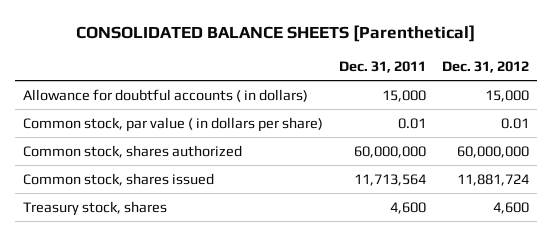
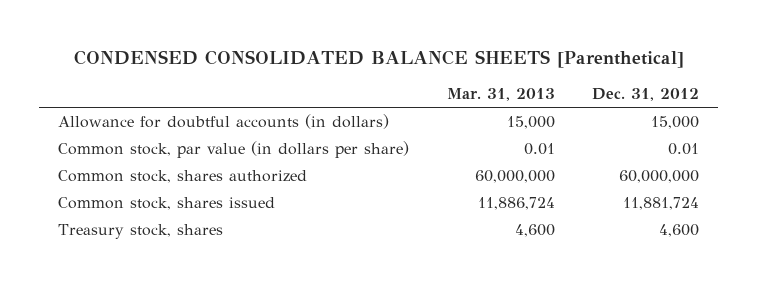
- CONSOLIDATED BALANCE SHEETS [Parenthetical]
+ CONDENSED CONSOLIDATED BALANCE SHEETS [Parenthetical]
- | Dec. 31, 2011 | Dec. 31, 2012
+ | Mar. 31, 2013 | Dec. 31, 2012
- Allowance for doubtful accounts ( in dollars) | 15,000 | 15,000
- Common stock, par value ( in dollars per share) | 0.01 | 0.01
+ Allowance for doubtful accounts (in dollars) | 15,000 | 15,000
+ Common stock, par value (in dollars per share) | 0.01 | 0.01

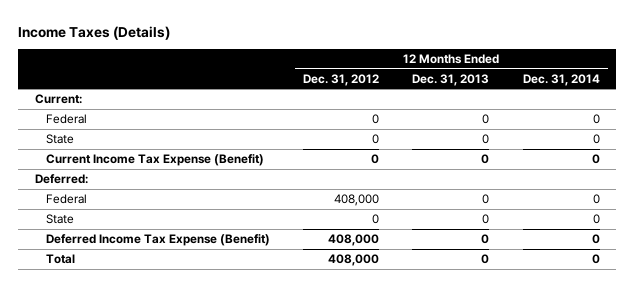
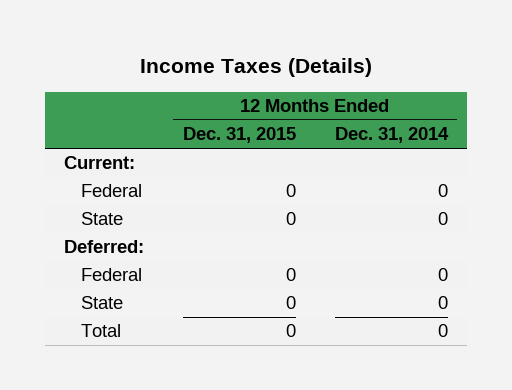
- | 12 Months Ended Dec. 31, 2012 | 12 Months Ended Dec. 31, 2013 | 12 Months Ended Dec. 31, 2014
+ | 12 Months Ended Dec. 31, 2015 | 12 Months Ended Dec. 31, 2014
- Current Income Tax Expense (Benefit) | 0 | 0 | 0
- Deferred Income Tax Expense (Benefit) | 408,000 | 0 | 0

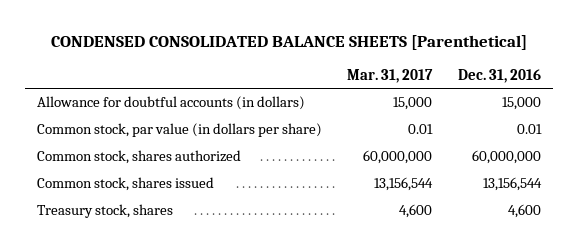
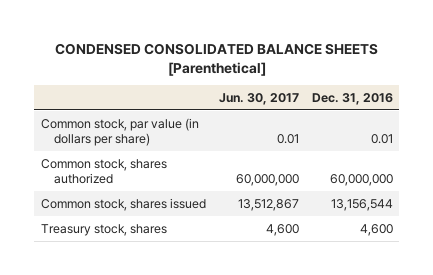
- | Mar. 31, 2017 | Dec. 31, 2016
+ | Jun. 30, 2017 | Dec. 31, 2016
- Allowance for doubtful accounts (in dollars) | 15,000 | 15,000

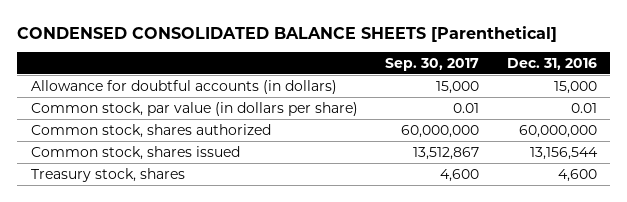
- | Jun. 30, 2017 | Dec. 31, 2016
+ | Sep. 30, 2017 | Dec. 31, 2016
+ Allowance for doubtful accounts (in dollars) | 15,000 | 15,000

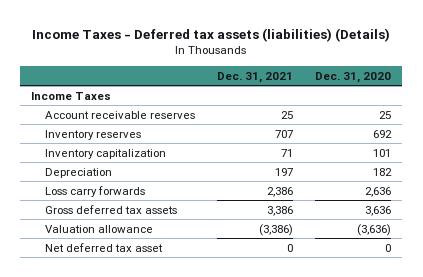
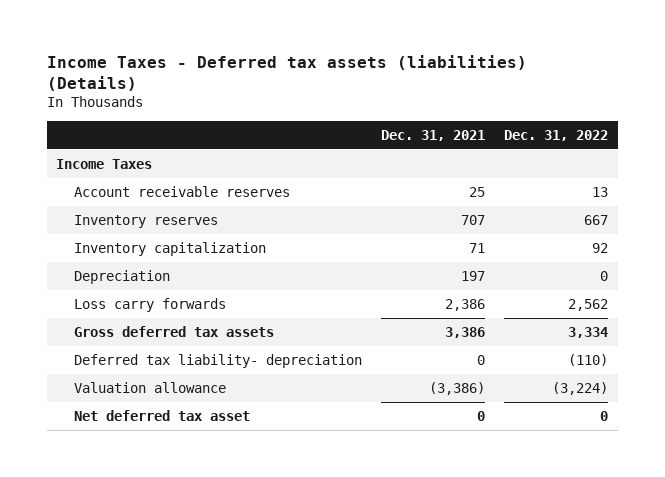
- | Dec. 31, 2021 | Dec. 31, 2020
+ | Dec. 31, 2021 | Dec. 31, 2022
+ Deferred tax liability- depreciation | 0 | (110)

